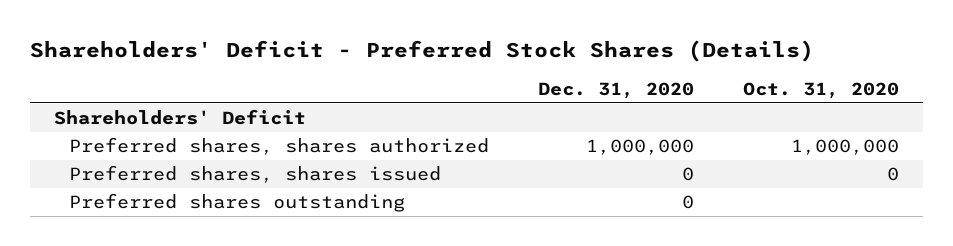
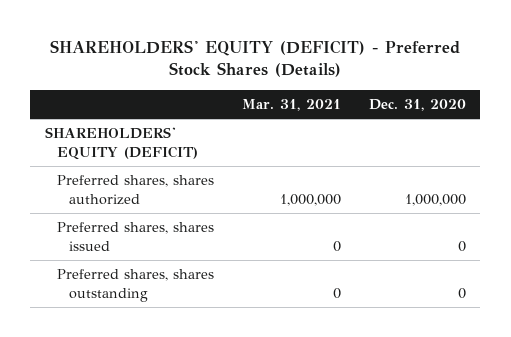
- Shareholders' Deficit - Preferred Stock Shares (Details)
+ SHAREHOLDERS' EQUITY (DEFICIT) - Preferred Stock Shares (Details)
- | Dec. 31, 2020 | Oct. 31, 2020
+ | Mar. 31, 2021 | Dec. 31, 2020
- Shareholders' Deficit
+ SHAREHOLDERS' EQUITY (DEFICIT)
- Preferred shares outstanding | 0 |
+ Preferred shares, shares outstanding | 0 | 0

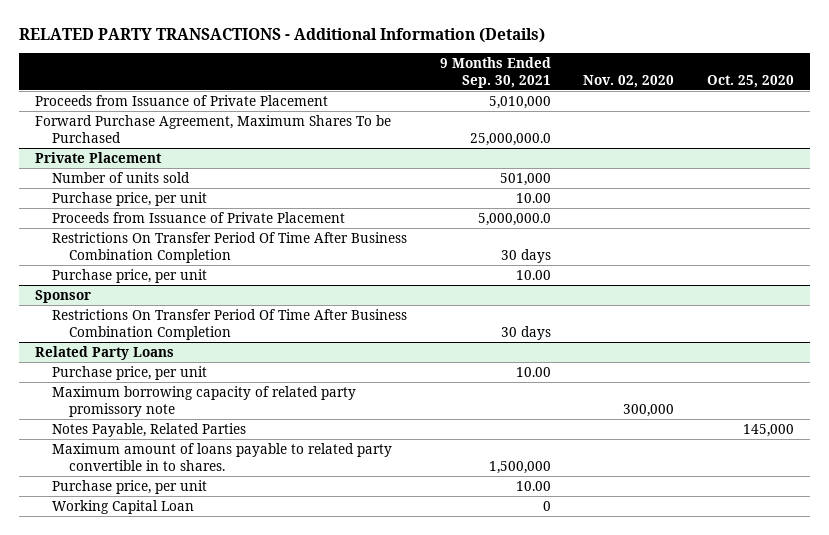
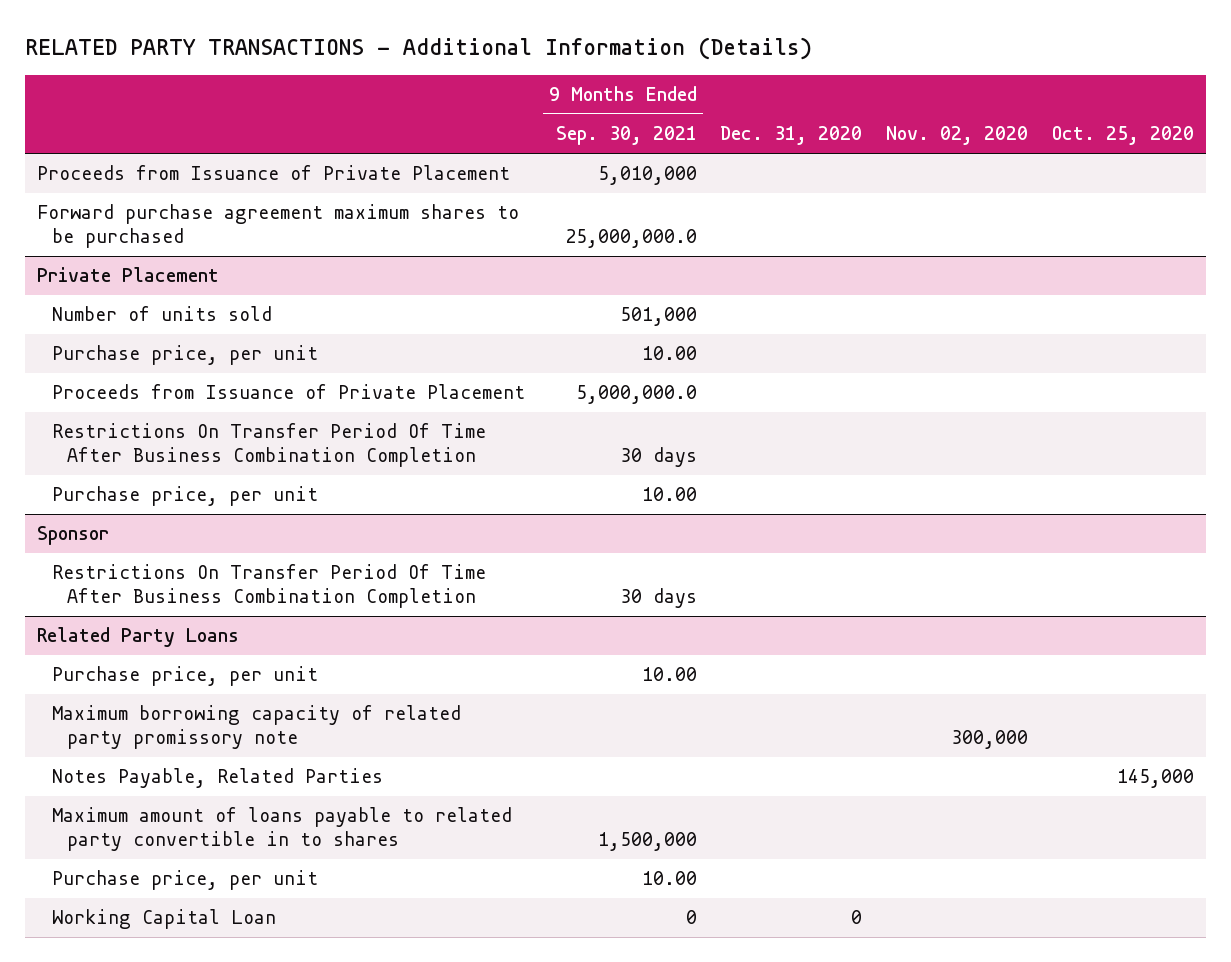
- | 9 Months Ended Sep. 30, 2021 | Nov. 02, 2020 | Oct. 25, 2020
+ | 9 Months Ended Sep. 30, 2021 | Dec. 31, 2020 | Nov. 02, 2020 | Oct. 25, 2020
- Forward Purchase Agreement, Maximum Shares To be Purchased | 25,000,000.0 | |
+ Forward purchase agreement maximum shares to be purchased | 25,000,000.0 | | |
@ Related Party Loans
- Maximum amount of loans payable to related party convertible in to shares. | 1,500,000 | |
+ Maximum amount of loans payable to related party convertible in to shares | 1,500,000 | | |

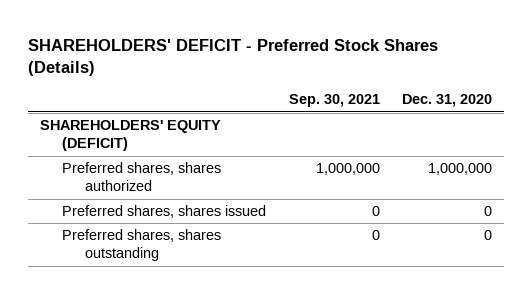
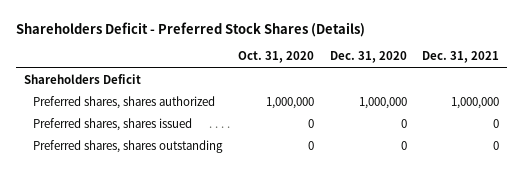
- SHAREHOLDERS' DEFICIT - Preferred Stock Shares (Details)
+ Shareholders Deficit - Preferred Stock Shares (Details)
- | Sep. 30, 2021 | Dec. 31, 2020
+ | Oct. 31, 2020 | Dec. 31, 2020 | Dec. 31, 2021
- SHAREHOLDERS' EQUITY (DEFICIT)
+ Shareholders Deficit

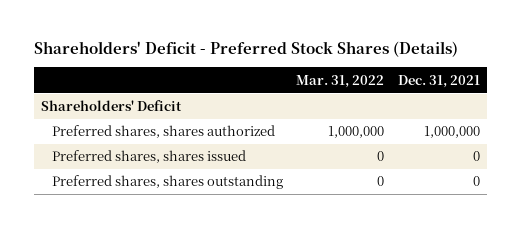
- Shareholders Deficit - Preferred Stock Shares (Details)
+ Shareholders' Deficit - Preferred Stock Shares (Details)
- | Oct. 31, 2020 | Dec. 31, 2020 | Dec. 31, 2021
+ | Mar. 31, 2022 | Dec. 31, 2021
- Shareholders Deficit
+ Shareholders' Deficit

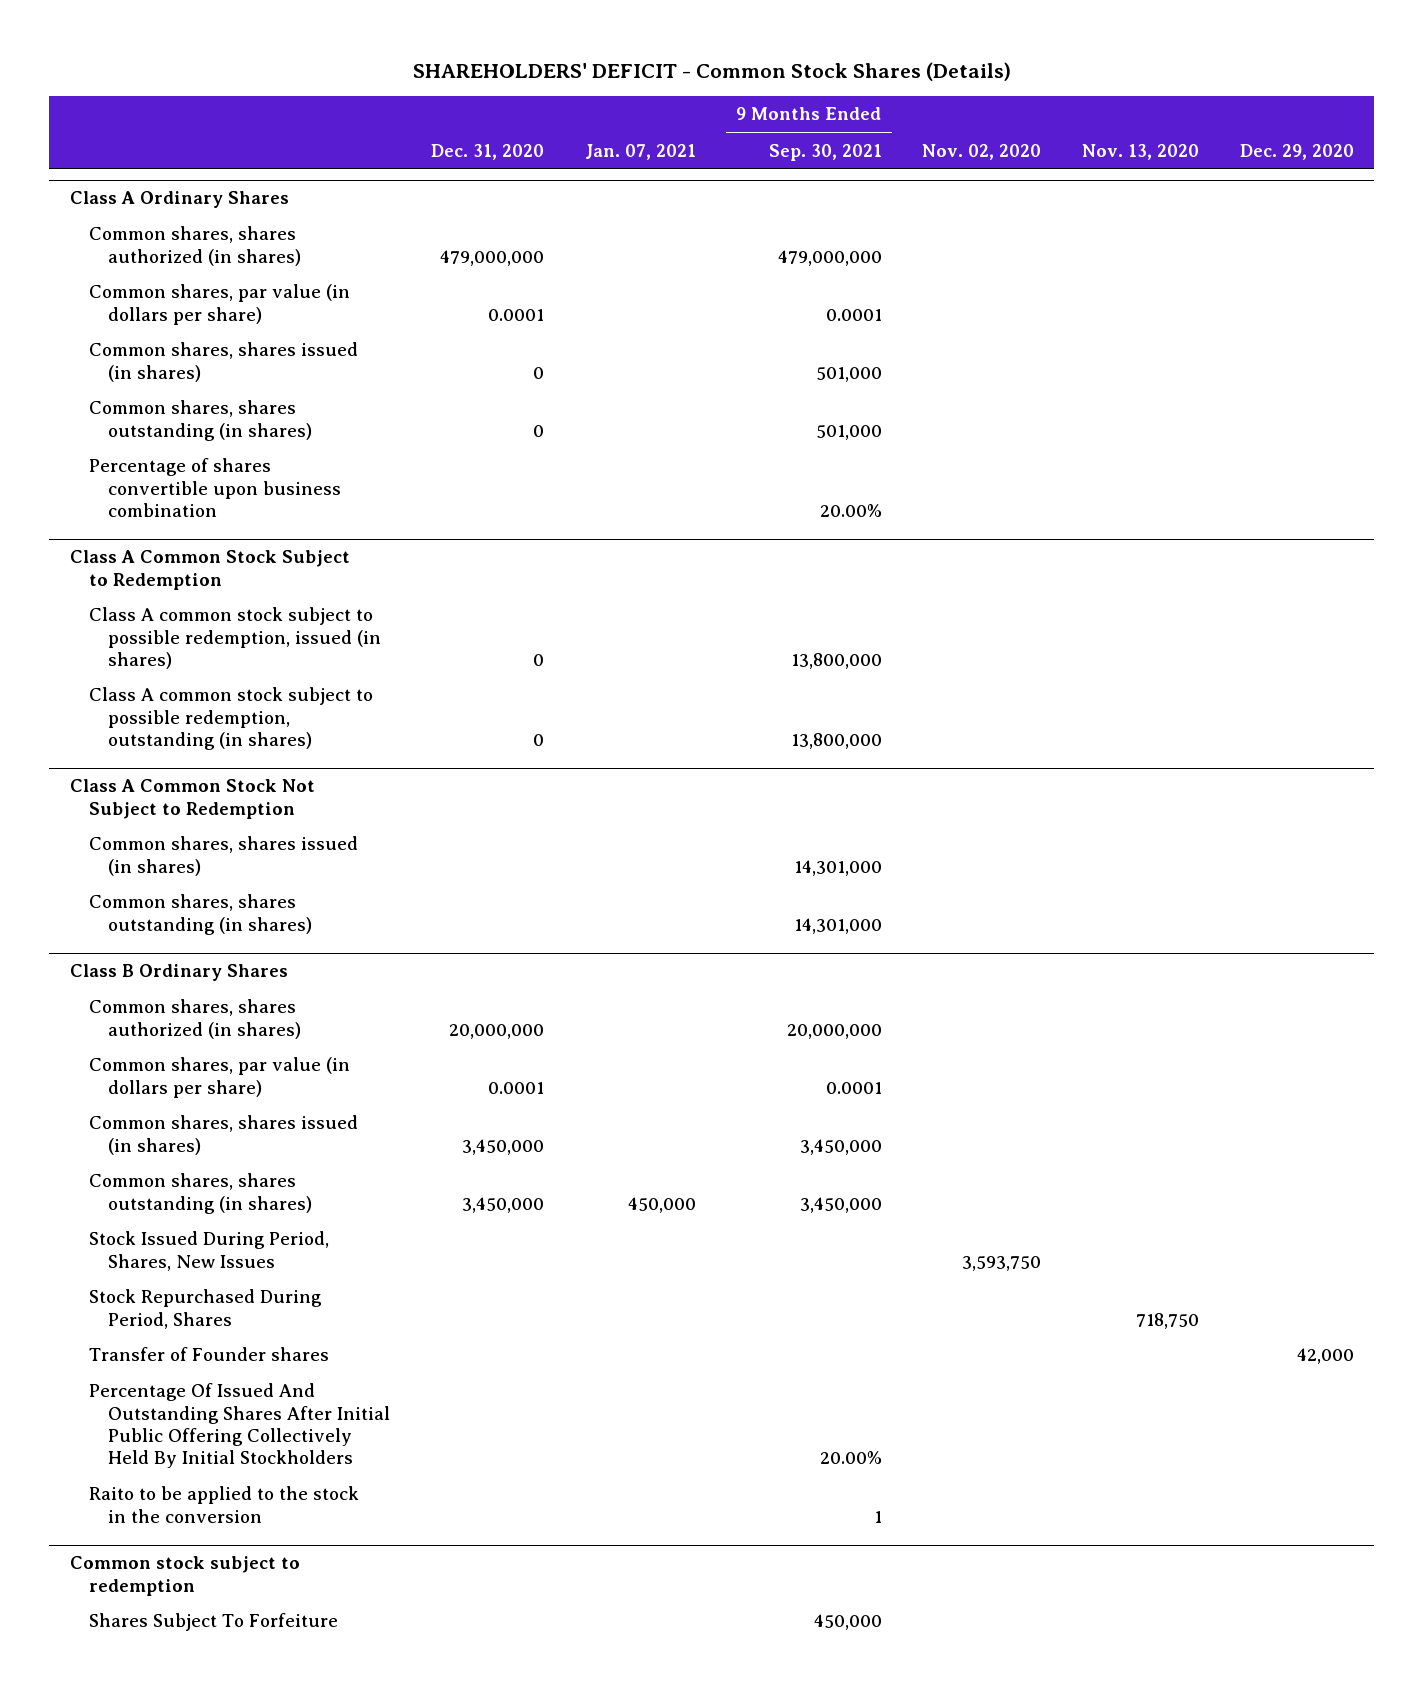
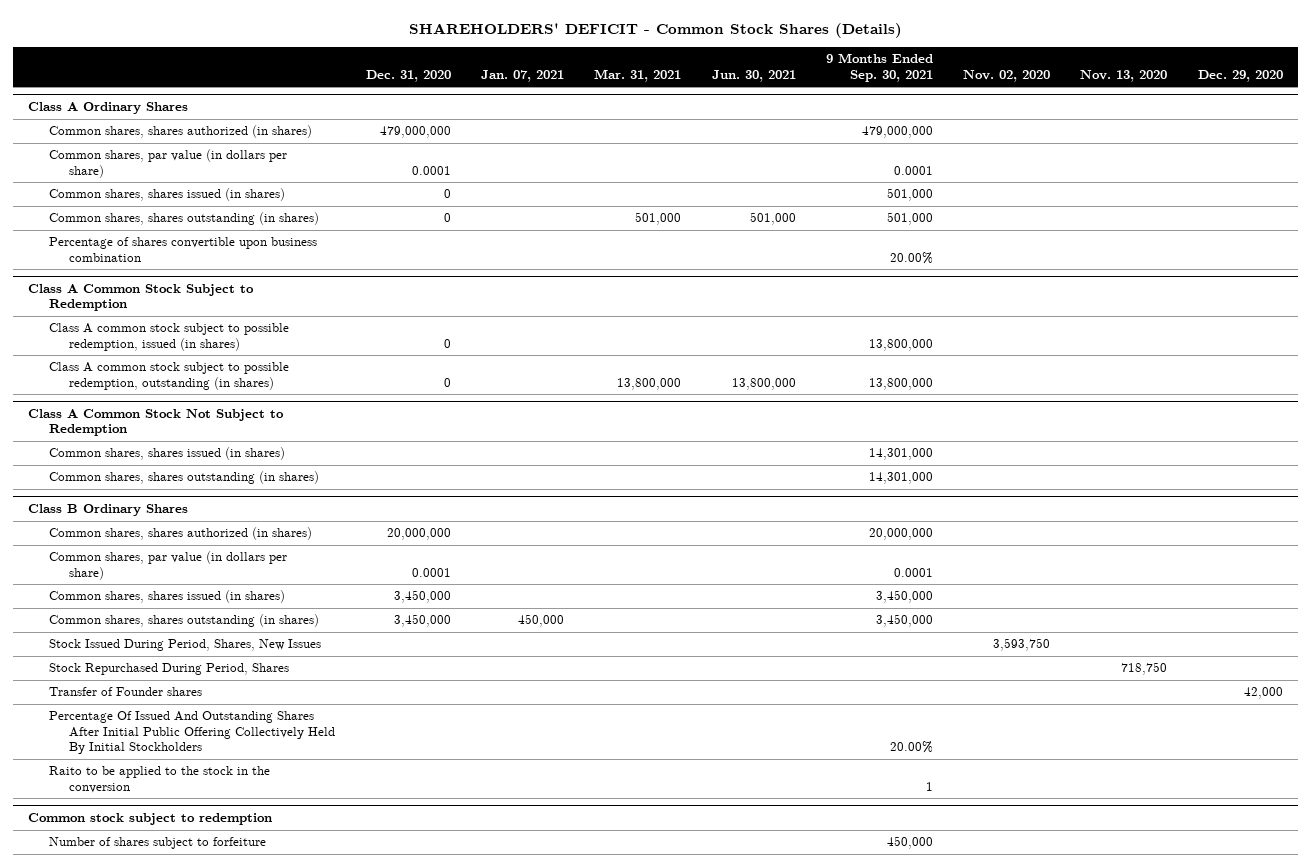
- | Dec. 31, 2020 | Jan. 07, 2021 | 9 Months Ended Sep. 30, 2021 | Nov. 02, 2020 | Nov. 13, 2020 | Dec. 29, 2020
+ | Dec. 31, 2020 | Jan. 07, 2021 | Mar. 31, 2021 | Jun. 30, 2021 | 9 Months Ended Sep. 30, 2021 | Nov. 02, 2020 | Nov. 13, 2020 | Dec. 29, 2020
@ Common stock subject to redemption
- Shares Subject To Forfeiture | | | 450,000 | | |
+ Number of shares subject to forfeiture | | | | | 450,000 | | |

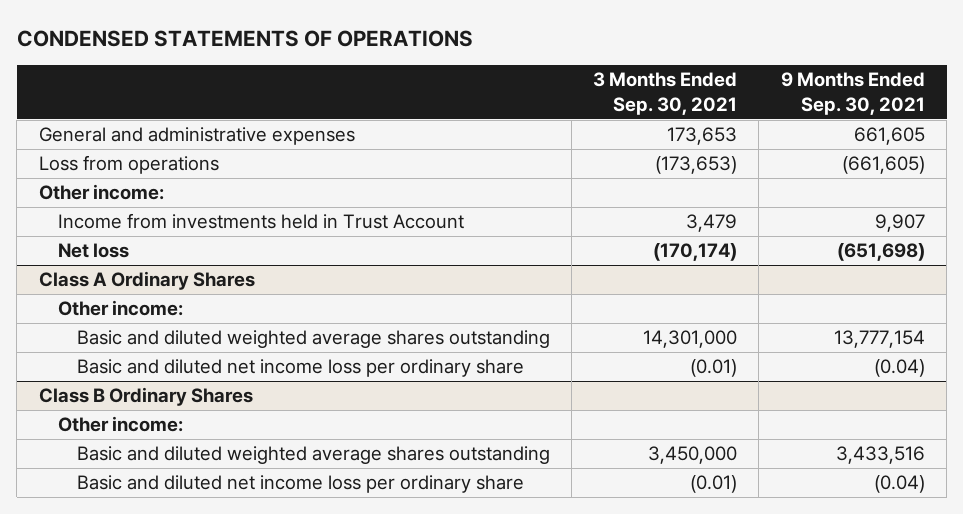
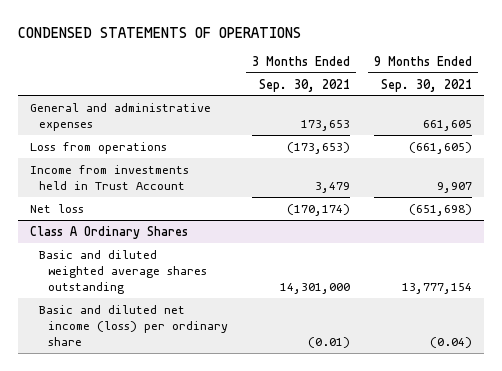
- Other income:
@ Class A Ordinary Shares
- Other income:
- Basic and diluted net income loss per ordinary share | (0.01) | (0.04)
- Class B Ordinary Shares
- Other income:
- Basic and diluted weighted average shares outstanding | 3,450,000 | 3,433,516
- Basic and diluted net income loss per ordinary share | (0.01) | (0.04)
@ Class A Ordinary Shares
+ Basic and diluted net income (loss) per ordinary share | (0.01) | (0.04)

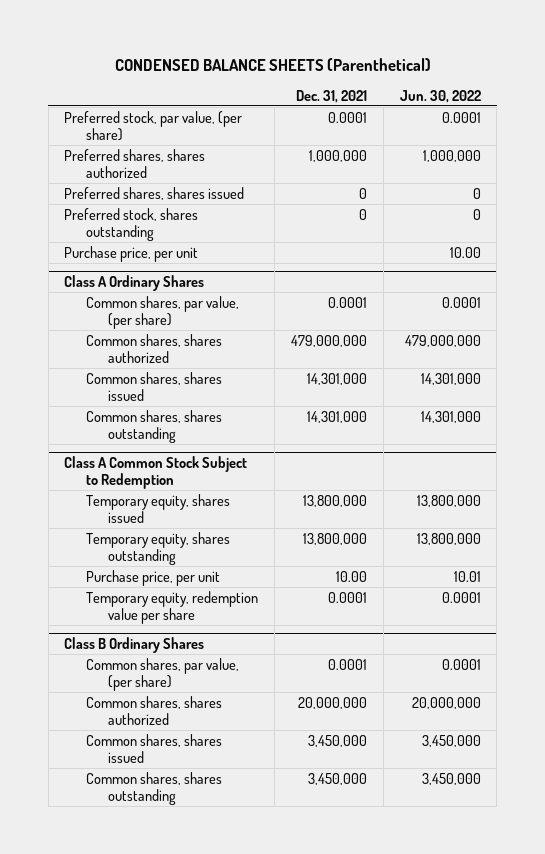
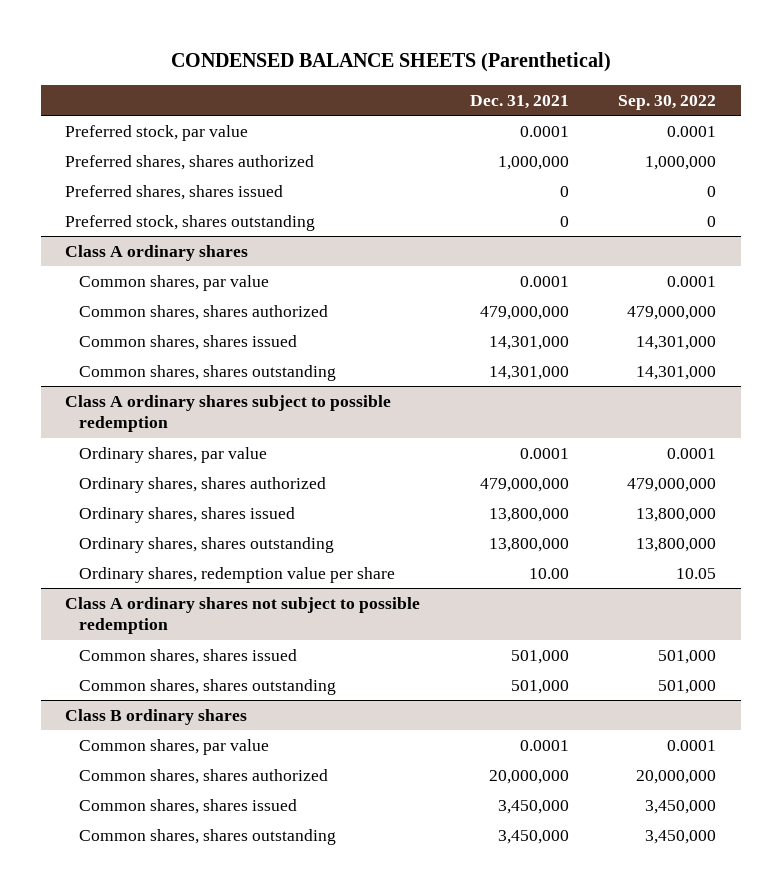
- | Dec. 31, 2021 | Jun. 30, 2022
+ | Dec. 31, 2021 | Sep. 30, 2022
- Preferred stock, par value, (per share) | 0.0001 | 0.0001
+ Preferred stock, par value | 0.0001 | 0.0001
- Purchase price, per unit | | 10.00
- Class A Ordinary Shares
- Common shares, par value, (per share) | 0.0001 | 0.0001
+ Class A ordinary shares
+ Common shares, par value | 0.0001 | 0.0001
- Class A Common Stock Subject to Redemption
- Temporary equity, shares issued | 13,800,000 | 13,800,000
- Temporary equity, shares outstanding | 13,800,000 | 13,800,000
- Purchase price, per unit | 10.00 | 10.01
- Temporary equity, redemption value per share | 0.0001 | 0.0001
- Class B Ordinary Shares
- Common shares, par value, (per share) | 0.0001 | 0.0001
+ Class A ordinary shares subject to possible redemption
+ Ordinary shares, par value | 0.0001 | 0.0001
+ Ordinary shares, shares authorized | 479,000,000 | 479,000,000
+ Ordinary shares, shares issued | 13,800,000 | 13,800,000
+ Ordinary shares, shares outstanding | 13,800,000 | 13,800,000
+ Ordinary shares, redemption value per share | 10.00 | 10.05
+ Class A ordinary shares not subject to possible redemption
+ Common shares, shares issued | 501,000 | 501,000
+ Common shares, shares outstanding | 501,000 | 501,000
+ Class B ordinary shares
+ Common shares, par value | 0.0001 | 0.0001

